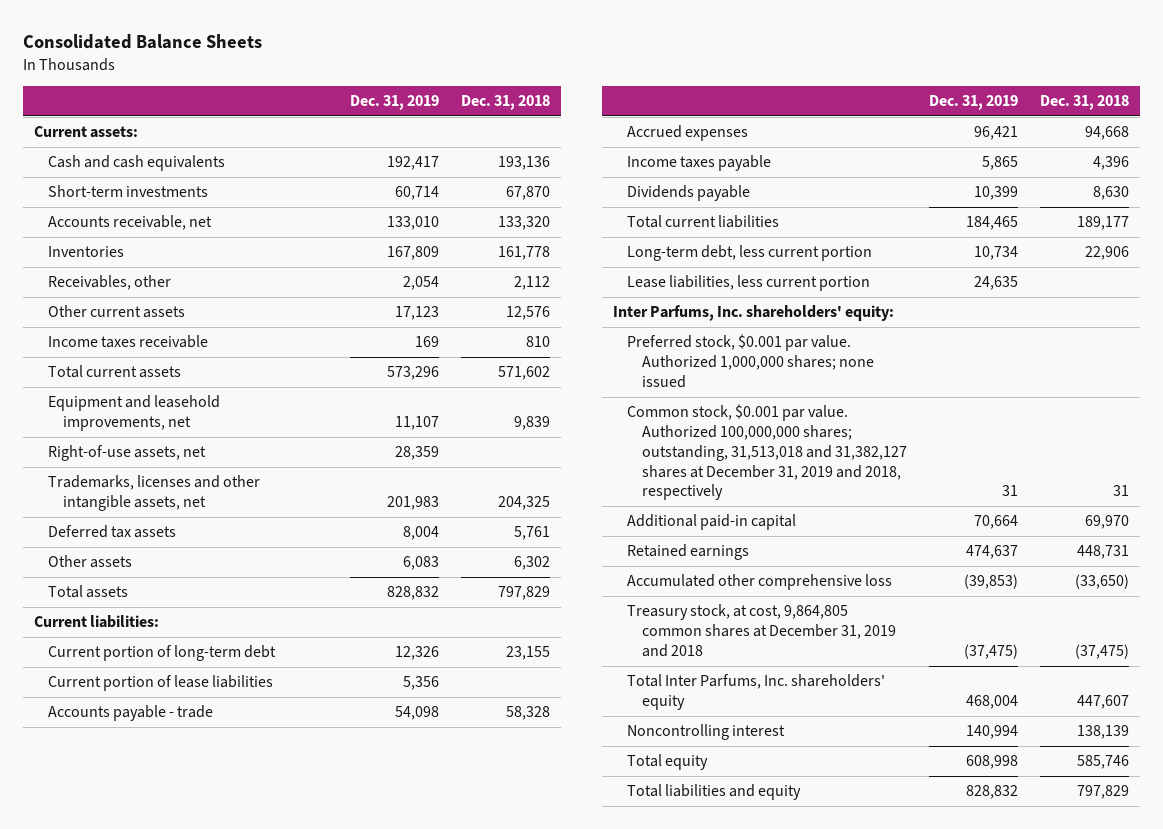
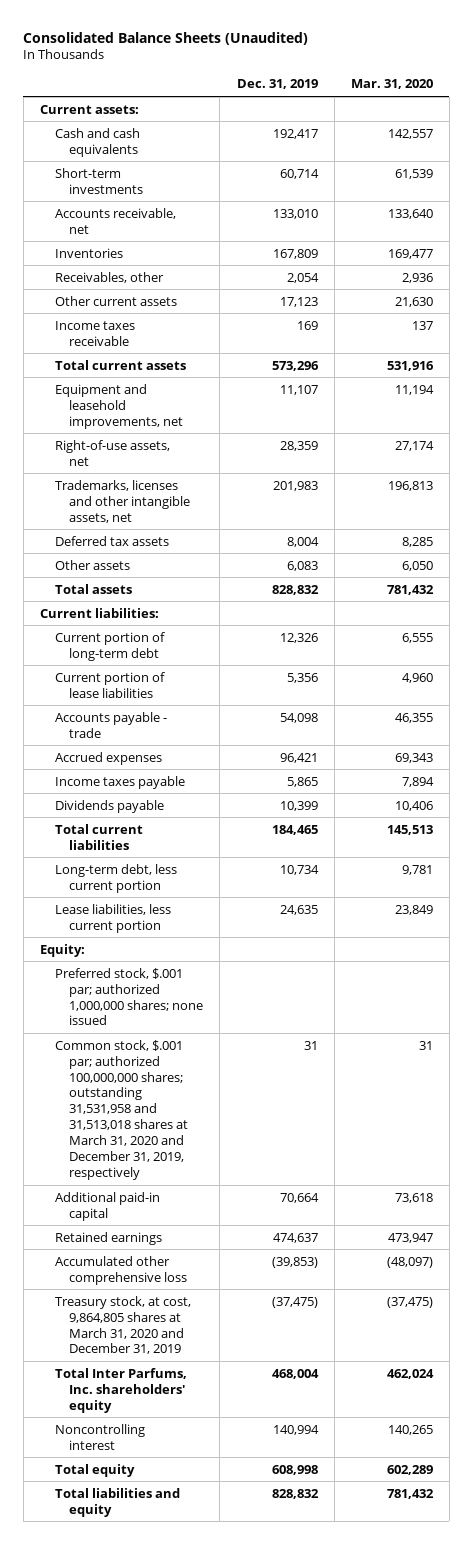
- Consolidated Balance Sheets
+ Consolidated Balance Sheets (Unaudited)
- | Dec. 31, 2019 | Dec. 31, 2018
+ | Dec. 31, 2019 | Mar. 31, 2020
- Inter Parfums, Inc. shareholders' equity:
- Preferred stock, $0.001 par value. Authorized 1,000,000 shares; none issued
- Common stock, $0.001 par value. Authorized 100,000,000 shares; outstanding, 31,513,018 and 31,382,127 shares at December 31, 2019 and 2018, respectively | 31 | 31
+ Equity:
+ Preferred stock, $.001 par; authorized 1,000,000 shares; none issued
+ Common stock, $.001 par; authorized 100,000,000 shares; outstanding 31,531,958 and 31,513,018 shares at March 31, 2020 and December 31, 2019, respectively | 31 | 31
- Treasury stock, at cost, 9,864,805 common shares at December 31, 2019 and 2018 | (37,475) | (37,475)
+ Treasury stock, at cost, 9,864,805 shares at March 31, 2020 and December 31, 2019 | (37,475) | (37,475)

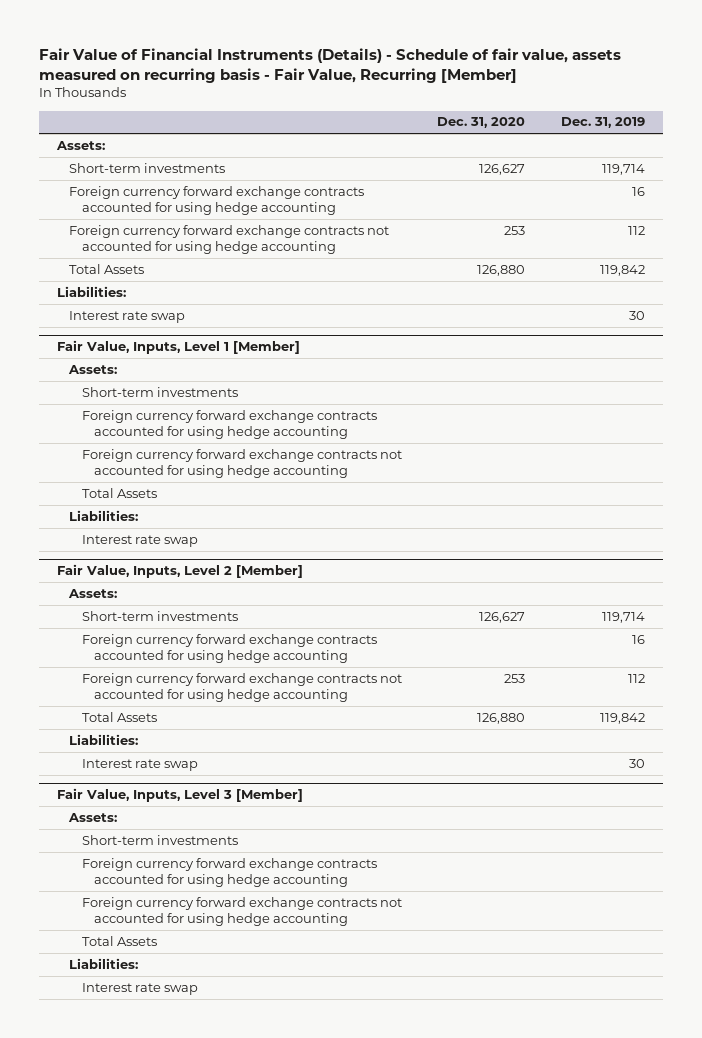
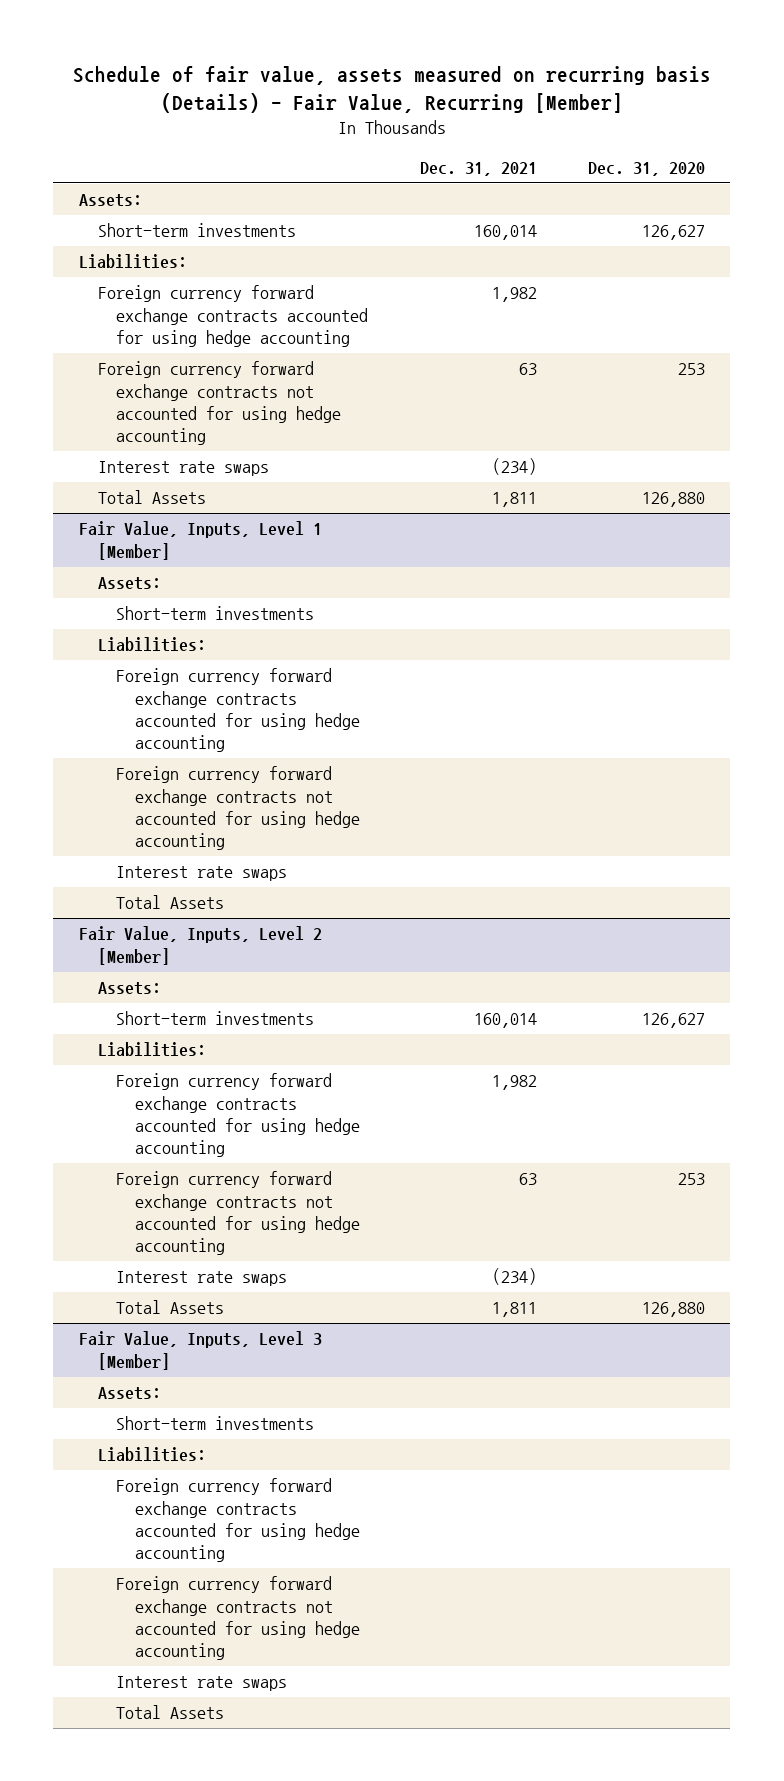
- Fair Value of Financial Instruments (Details) - Schedule of fair value, assets measured on recurring basis - Fair Value, Recurring [Member]
+ Schedule of fair value, assets measured on recurring basis (Details) - Fair Value, Recurring [Member]
- | Dec. 31, 2020 | Dec. 31, 2019
+ | Dec. 31, 2021 | Dec. 31, 2020
moved up: Liabilities:
+ Interest rate swaps | (234) |
- Interest rate swap | | 30
@ Fair Value, Inputs, Level 1 [Member]
moved up: Liabilities:
+ Interest rate swaps
- Interest rate swap
@ Fair Value, Inputs, Level 2 [Member]
moved up: Liabilities:
+ Interest rate swaps | (234) |
- Interest rate swap | | 30
@ Fair Value, Inputs, Level 3 [Member]
moved up: Liabilities:
+ Interest rate swaps
- Interest rate swap

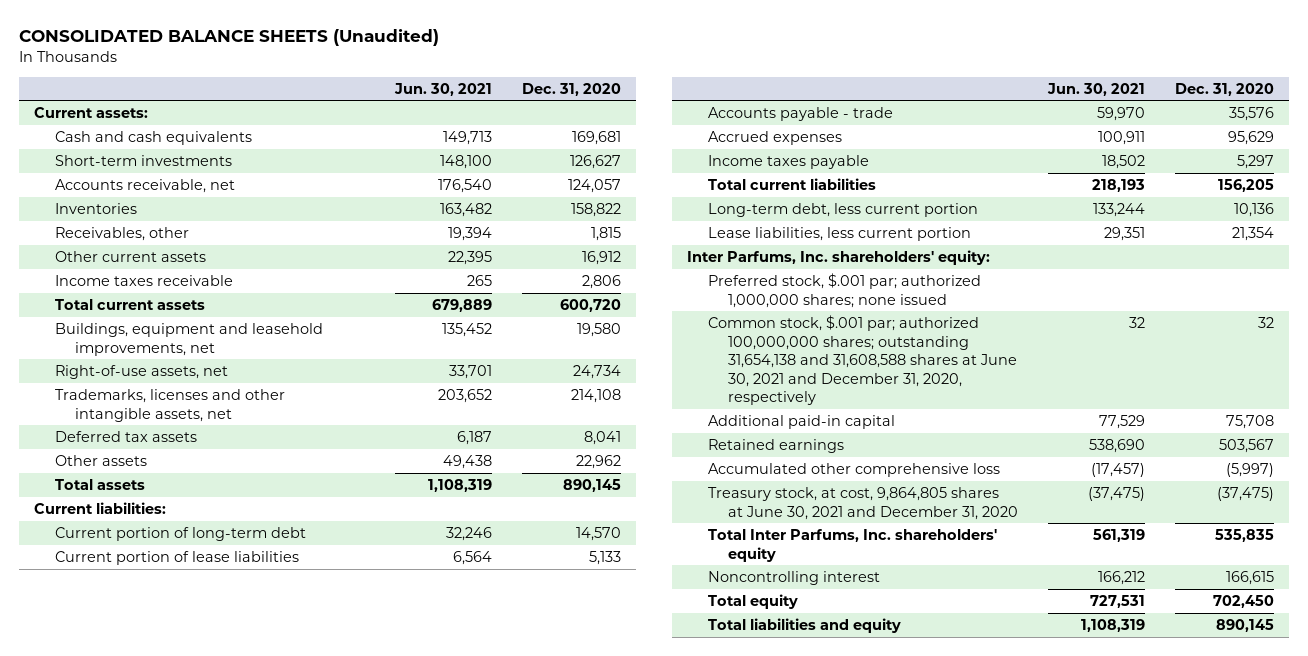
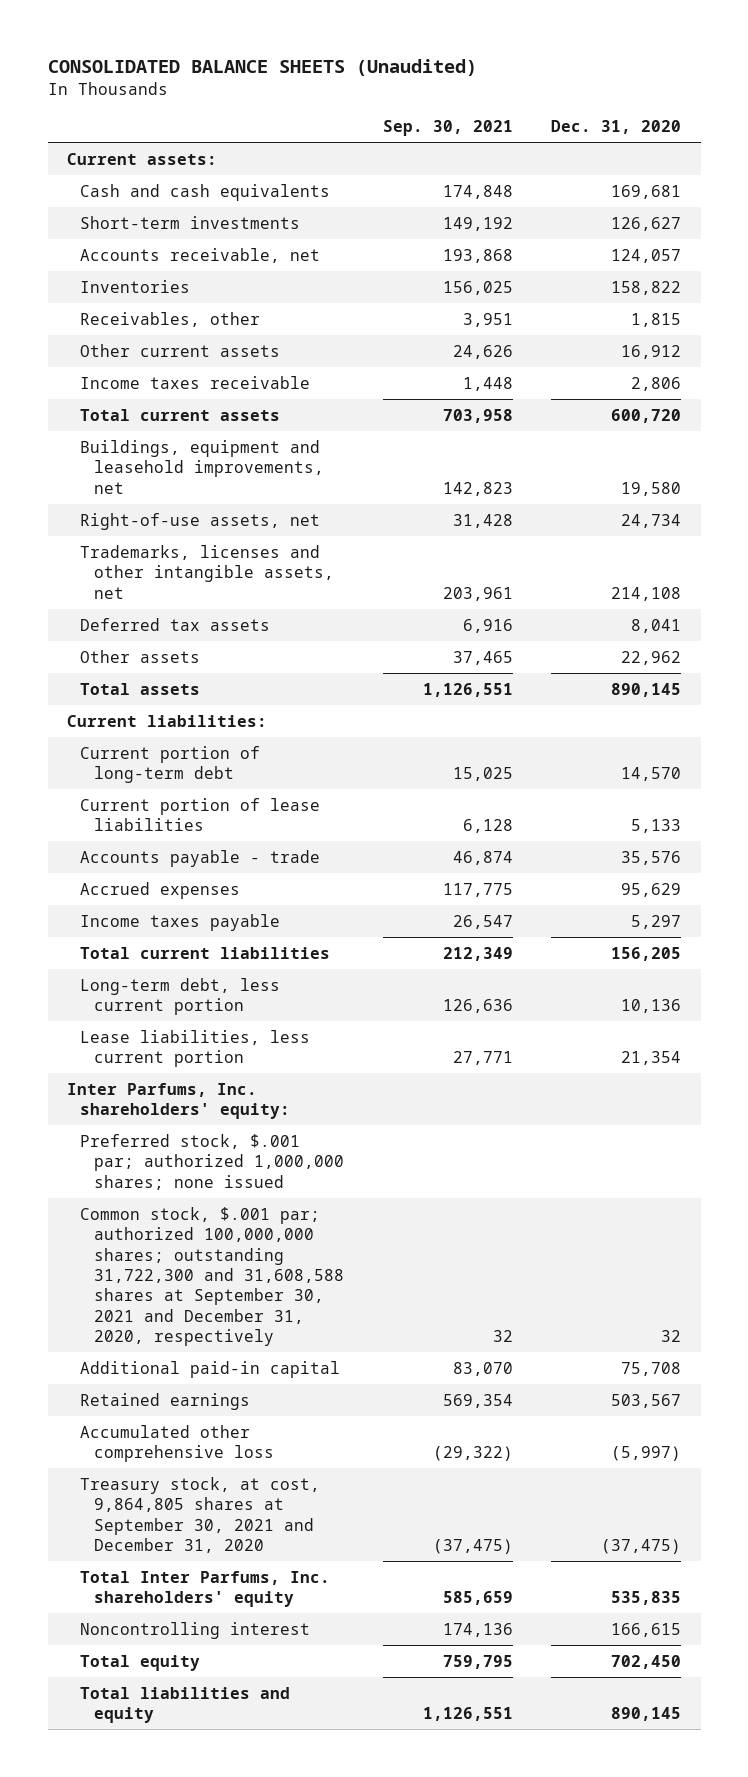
- | Jun. 30, 2021 | Dec. 31, 2020
+ | Sep. 30, 2021 | Dec. 31, 2020
- Common stock, $.001 par; authorized 100,000,000 shares; outstanding 31,654,138 and 31,608,588 shares at June 30, 2021 and December 31, 2020, respectively | 32 | 32
+ Common stock, $.001 par; authorized 100,000,000 shares; outstanding 31,722,300 and 31,608,588 shares at September 30, 2021 and December 31, 2020, respectively | 32 | 32
- Treasury stock, at cost, 9,864,805 shares at June 30, 2021 and December 31, 2020 | (37,475) | (37,475)
+ Treasury stock, at cost, 9,864,805 shares at September 30, 2021 and December 31, 2020 | (37,475) | (37,475)

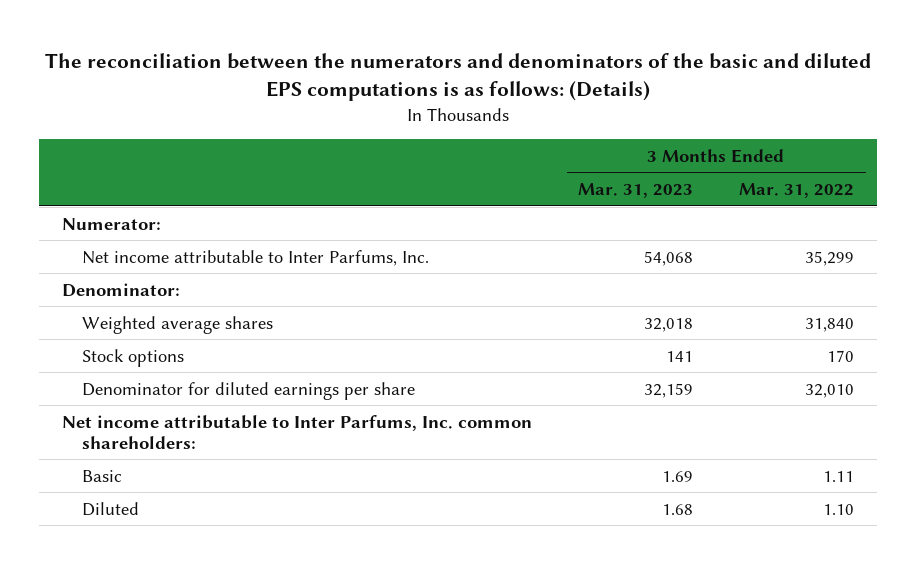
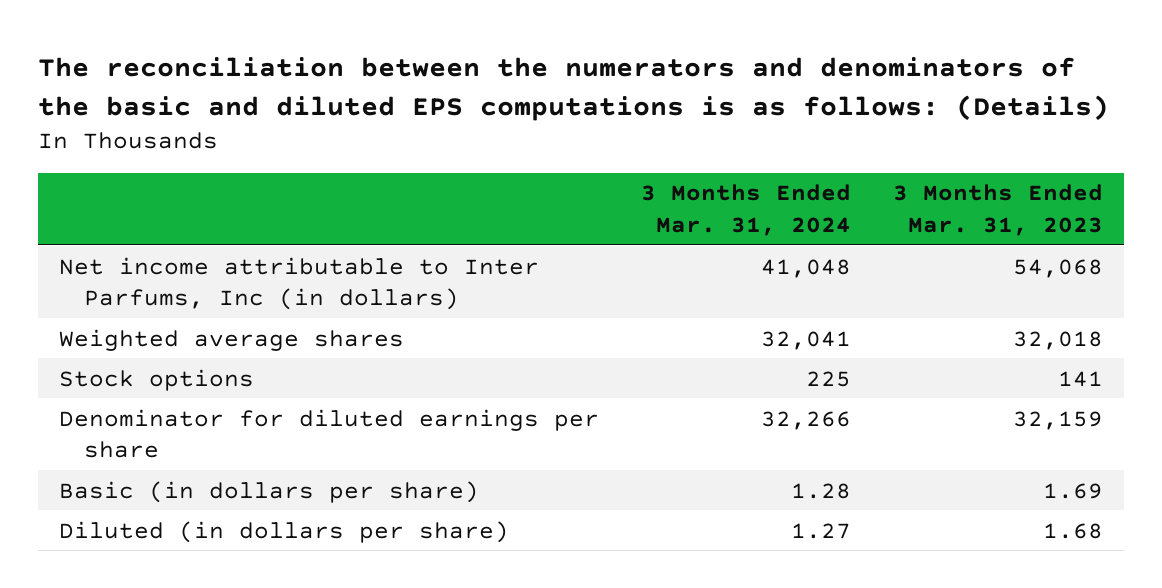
- | 3 Months Ended Mar. 31, 2023 | 3 Months Ended Mar. 31, 2022
+ | 3 Months Ended Mar. 31, 2024 | 3 Months Ended Mar. 31, 2023
- Numerator:
- Net income attributable to Inter Parfums, Inc. | 54,068 | 35,299
- Denominator:
+ Net income attributable to Inter Parfums, Inc (in dollars) | 41,048 | 54,068
- Net income attributable to Inter Parfums, Inc. common shareholders:
- Basic | 1.69 | 1.11
- Diluted | 1.68 | 1.10
+ Basic (in dollars per share) | 1.28 | 1.69
+ Diluted (in dollars per share) | 1.27 | 1.68

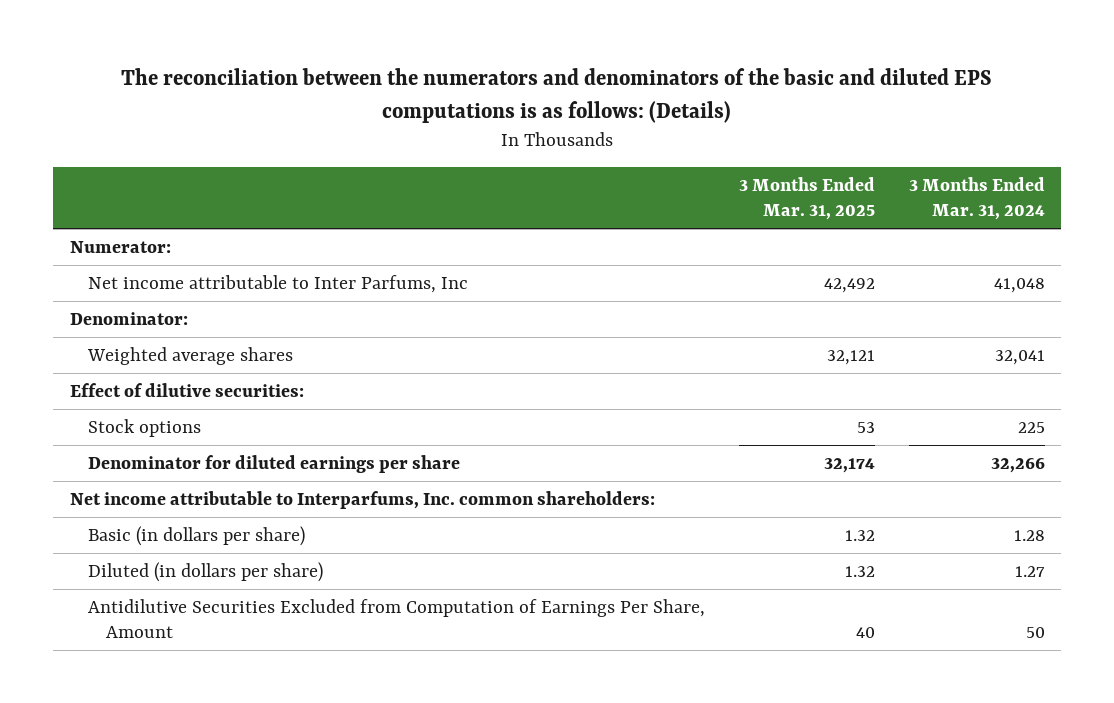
- | 3 Months Ended Mar. 31, 2024 | 3 Months Ended Mar. 31, 2023
+ | 3 Months Ended Mar. 31, 2025 | 3 Months Ended Mar. 31, 2024
- Net income attributable to Inter Parfums, Inc (in dollars) | 41,048 | 54,068
+ Numerator:
+ Net income attributable to Inter Parfums, Inc | 42,492 | 41,048
+ Denominator:
+ Effect of dilutive securities:
+ Net income attributable to Interparfums, Inc. common shareholders:
+ Antidilutive Securities Excluded from Computation of Earnings Per Share, Amount | 40 | 50

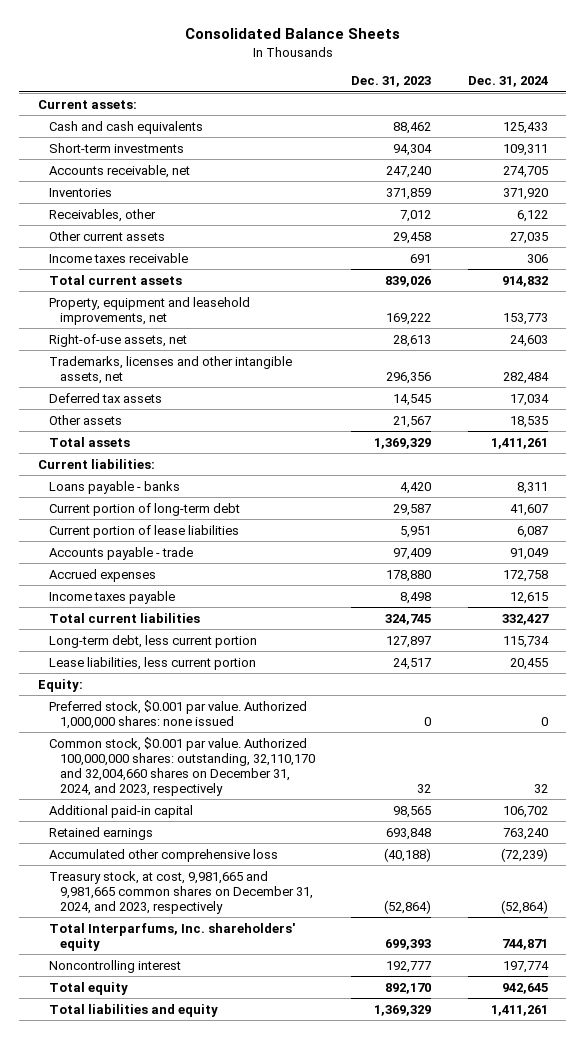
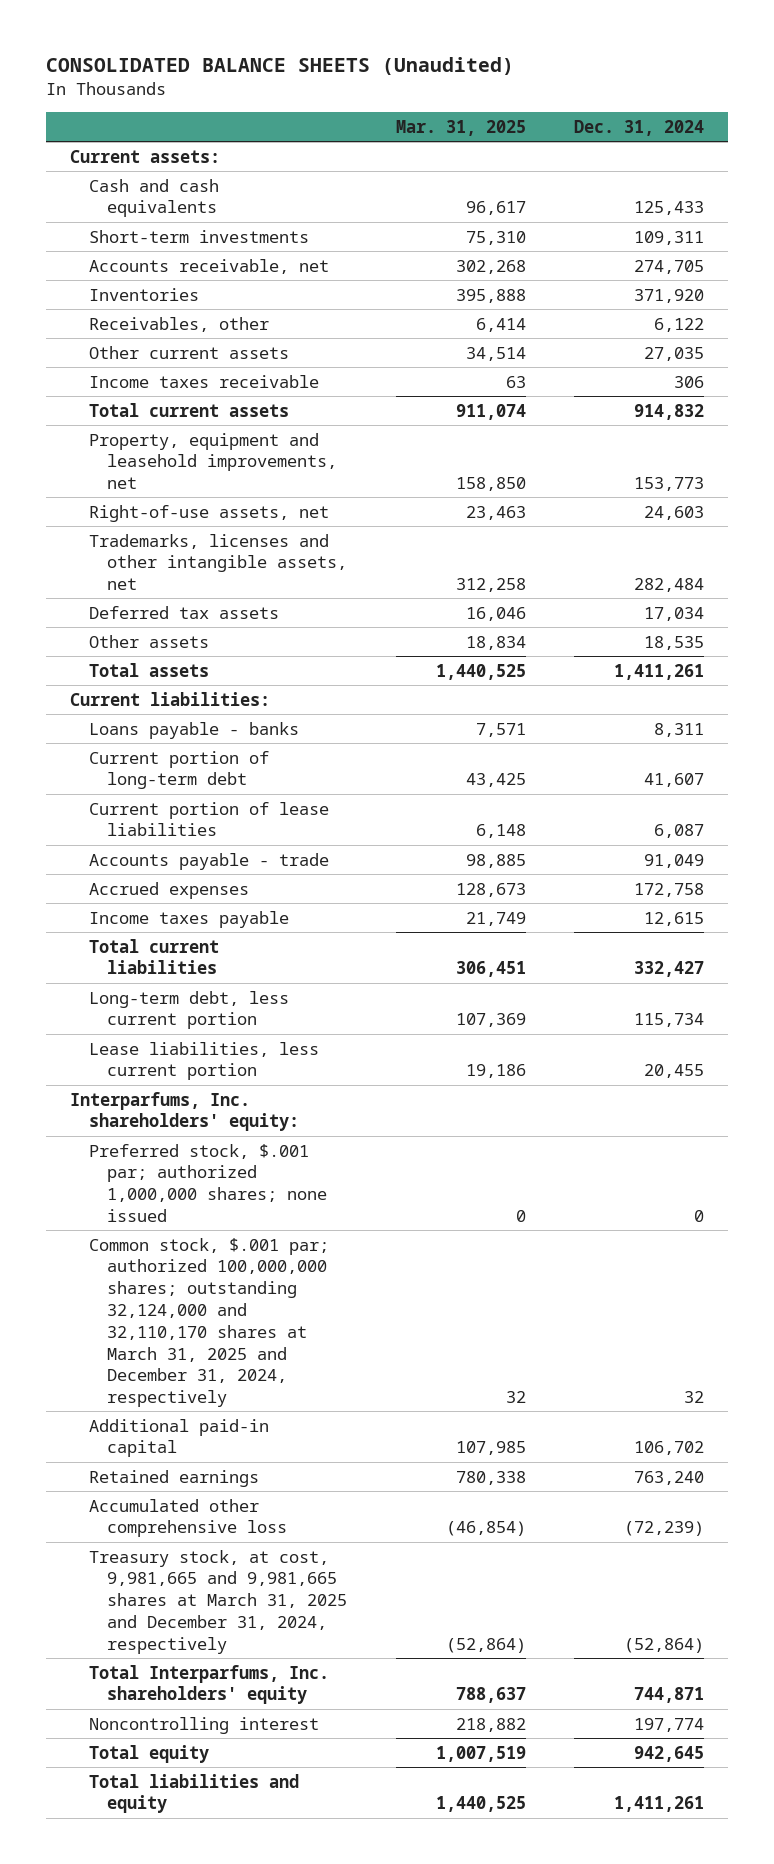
- Consolidated Balance Sheets
+ CONSOLIDATED BALANCE SHEETS (Unaudited)
- | Dec. 31, 2023 | Dec. 31, 2024
+ | Mar. 31, 2025 | Dec. 31, 2024
- Equity:
- Preferred stock, $0.001 par value. Authorized 1,000,000 shares: none issued | 0 | 0
- Common stock, $0.001 par value. Authorized 100,000,000 shares: outstanding, 32,110,170 and 32,004,660 shares on December 31, 2024, and 2023, respectively | 32 | 32
+ Interparfums, Inc. shareholders' equity:
+ Preferred stock, $.001 par; authorized 1,000,000 shares; none issued | 0 | 0
+ Common stock, $.001 par; authorized 100,000,000 shares; outstanding 32,124,000 and 32,110,170 shares at March 31, 2025 and December 31, 2024, respectively | 32 | 32
- Treasury stock, at cost, 9,981,665 and 9,981,665 common shares on December 31, 2024, and 2023, respectively | (52,864) | (52,864)
+ Treasury stock, at cost, 9,981,665 and 9,981,665 shares at March 31, 2025 and December 31, 2024, respectively | (52,864) | (52,864)

